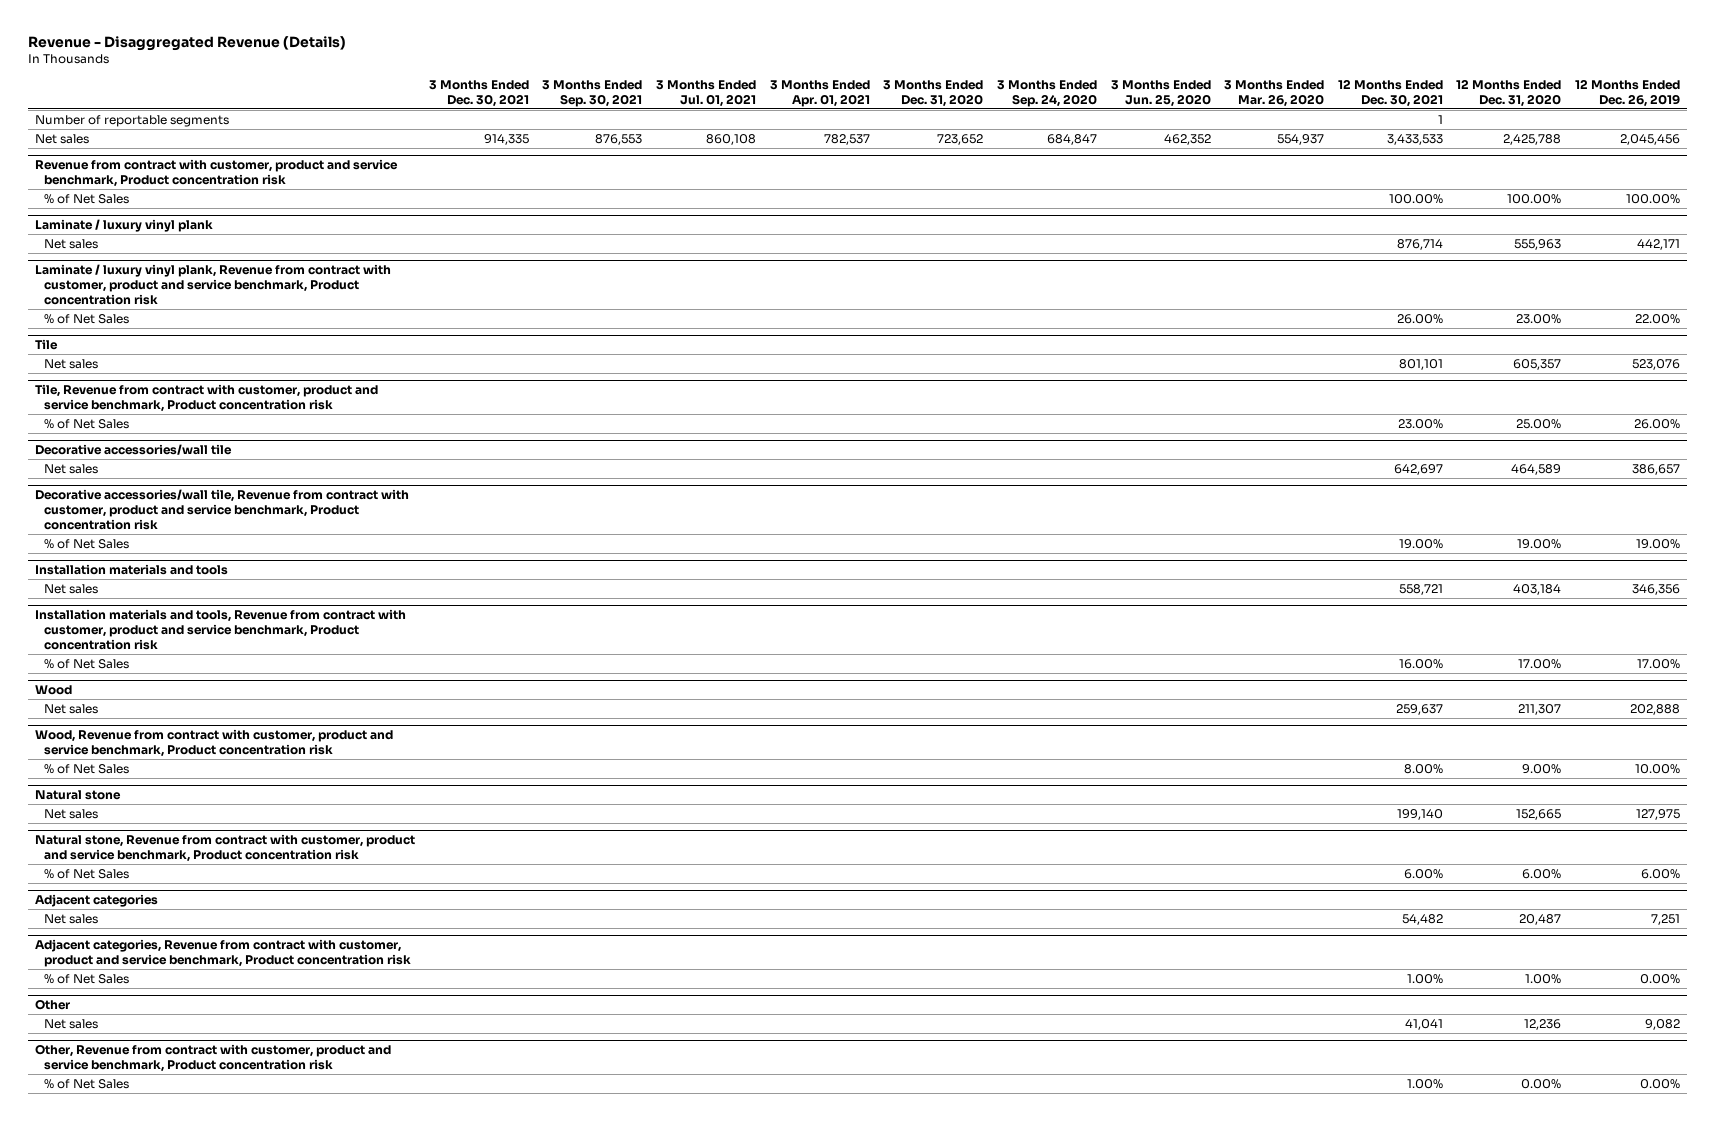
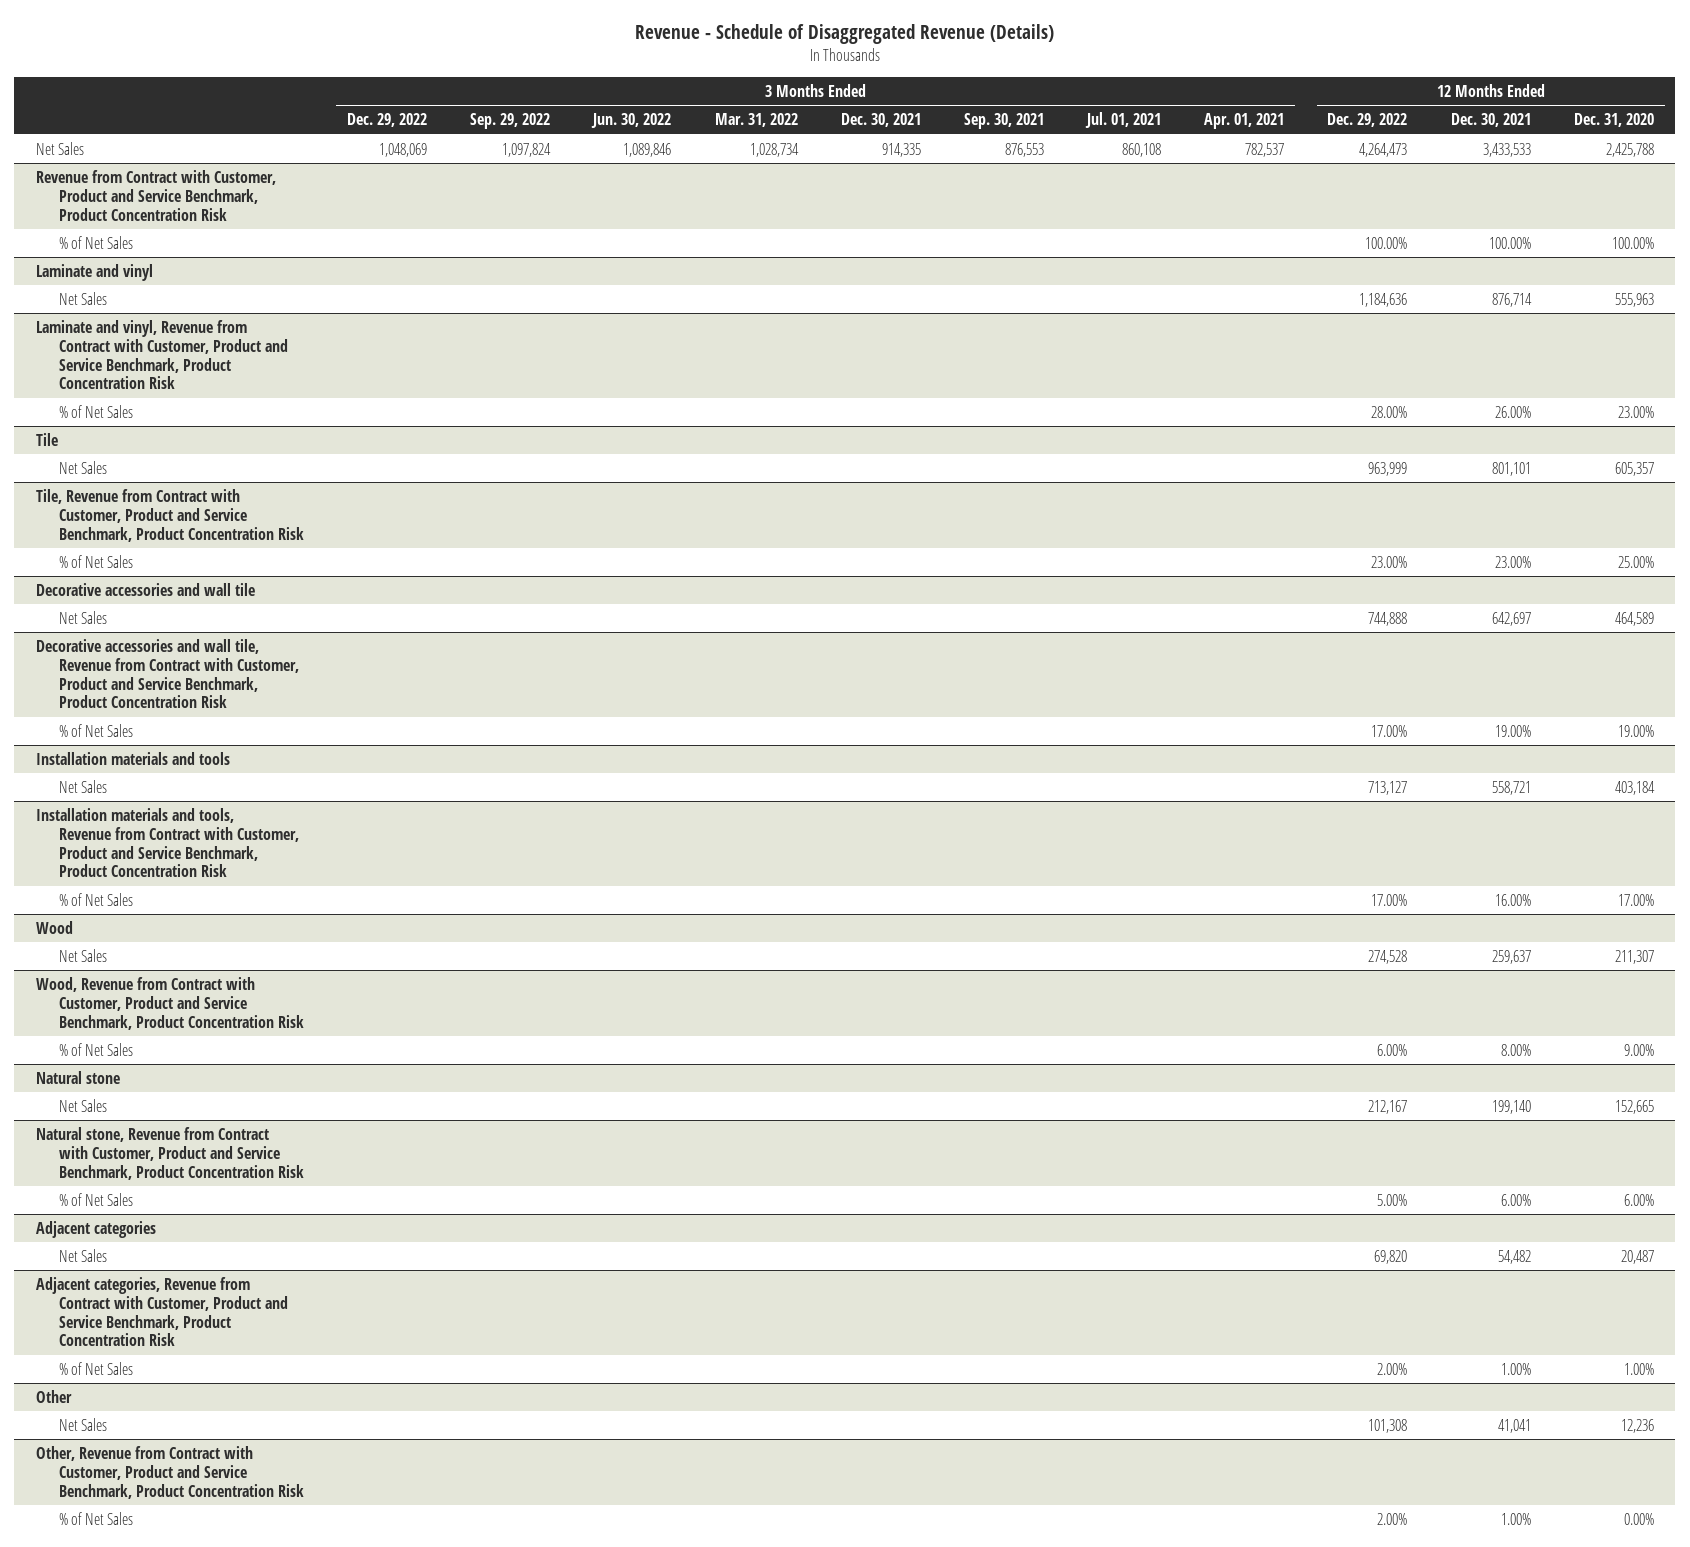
- Revenue - Disaggregated Revenue (Details)
+ Revenue - Schedule of Disaggregated Revenue (Details)
- | 3 Months Ended Dec. 30, 2021 | 3 Months Ended Sep. 30, 2021 | 3 Months Ended Jul. 01, 2021 | 3 Months Ended Apr. 01, 2021 | 3 Months Ended Dec. 31, 2020 | 3 Months Ended Sep. 24, 2020 | 3 Months Ended Jun. 25, 2020 | 3 Months Ended Mar. 26, 2020 | 12 Months Ended Dec. 30, 2021 | 12 Months Ended Dec. 31, 2020 | 12 Months Ended Dec. 26, 2019
+ | 3 Months Ended Dec. 29, 2022 | 3 Months Ended Sep. 29, 2022 | 3 Months Ended Jun. 30, 2022 | 3 Months Ended Mar. 31, 2022 | 3 Months Ended Dec. 30, 2021 | 3 Months Ended Sep. 30, 2021 | 3 Months Ended Jul. 01, 2021 | 3 Months Ended Apr. 01, 2021 | 12 Months Ended Dec. 29, 2022 | 12 Months Ended Dec. 30, 2021 | 12 Months Ended Dec. 31, 2020
- Number of reportable segments | | | | | | | | | 1 | |
- Net sales | 914,335 | 876,553 | 860,108 | 782,537 | 723,652 | 684,847 | 462,352 | 554,937 | 3,433,533 | 2,425,788 | 2,045,456
- Revenue from contract with customer, product and service benchmark, Product concentration risk
+ Net Sales | 1,048,069 | 1,097,824 | 1,089,846 | 1,028,734 | 914,335 | 876,553 | 860,108 | 782,537 | 4,264,473 | 3,433,533 | 2,425,788
+ Revenue from Contract with Customer, Product and Service Benchmark, Product Concentration Risk
- Laminate / luxury vinyl plank
- Net sales | | | | | | | | | 876,714 | 555,963 | 442,171
- Laminate / luxury vinyl plank, Revenue from contract with customer, product and service benchmark, Product concentration risk
+ Laminate and vinyl
+ Net Sales | | | | | | | | | 1,184,636 | 876,714 | 555,963
+ Laminate and vinyl, Revenue from Contract with Customer, Product and Service Benchmark, Product Concentration Risk
@ Tile
- Net sales | | | | | | | | | 801,101 | 605,357 | 523,076
- Tile, Revenue from contract with customer, product and service benchmark, Product concentration risk
@ Tile
+ Net Sales | | | | | | | | | 963,999 | 801,101 | 605,357
+ Tile, Revenue from Contract with Customer, Product and Service Benchmark, Product Concentration Risk
- Decorative accessories/wall tile
- Net sales | | | | | | | | | 642,697 | 464,589 | 386,657
- Decorative accessories/wall tile, Revenue from contract with customer, product and service benchmark, Product concentration risk
+ Decorative accessories and wall tile
+ Net Sales | | | | | | | | | 744,888 | 642,697 | 464,589
+ Decorative accessories and wall tile, Revenue from Contract with Customer, Product and Service Benchmark, Product Concentration Risk
@ Installation materials and tools
- Net sales | | | | | | | | | 558,721 | 403,184 | 346,356
- Installation materials and tools, Revenue from contract with customer, product and service benchmark, Product concentration risk
@ Installation materials and tools
+ Net Sales | | | | | | | | | 713,127 | 558,721 | 403,184
+ Installation materials and tools, Revenue from Contract with Customer, Product and Service Benchmark, Product Concentration Risk
@ Wood
- Net sales | | | | | | | | | 259,637 | 211,307 | 202,888
- Wood, Revenue from contract with customer, product and service benchmark, Product concentration risk
@ Wood
+ Net Sales | | | | | | | | | 274,528 | 259,637 | 211,307
+ Wood, Revenue from Contract with Customer, Product and Service Benchmark, Product Concentration Risk
@ Natural stone
- Net sales | | | | | | | | | 199,140 | 152,665 | 127,975
- Natural stone, Revenue from contract with customer, product and service benchmark, Product concentration risk
@ Natural stone
+ Net Sales | | | | | | | | | 212,167 | 199,140 | 152,665
+ Natural stone, Revenue from Contract with Customer, Product and Service Benchmark, Product Concentration Risk
@ Adjacent categories
- Net sales | | | | | | | | | 54,482 | 20,487 | 7,251
- Adjacent categories, Revenue from contract with customer, product and service benchmark, Product concentration risk
@ Adjacent categories
+ Net Sales | | | | | | | | | 69,820 | 54,482 | 20,487
+ Adjacent categories, Revenue from Contract with Customer, Product and Service Benchmark, Product Concentration Risk
@ Other
- Net sales | | | | | | | | | 41,041 | 12,236 | 9,082
- Other, Revenue from contract with customer, product and service benchmark, Product concentration risk
@ Other
+ Net Sales | | | | | | | | | 101,308 | 41,041 | 12,236
+ Other, Revenue from Contract with Customer, Product and Service Benchmark, Product Concentration Risk

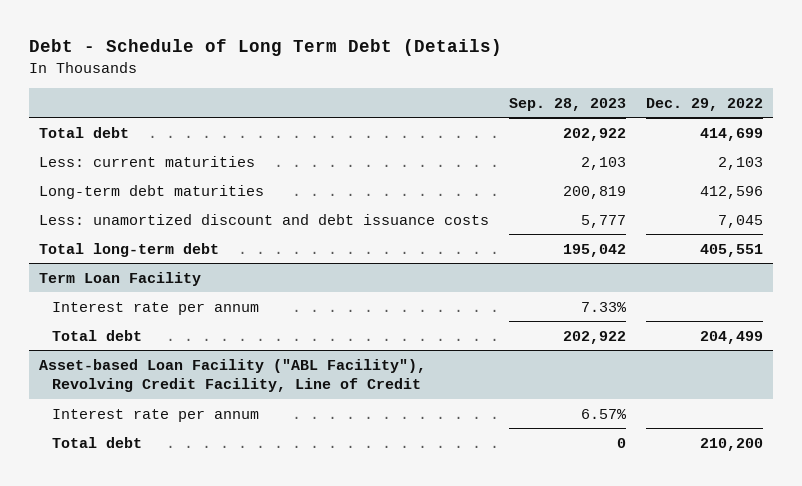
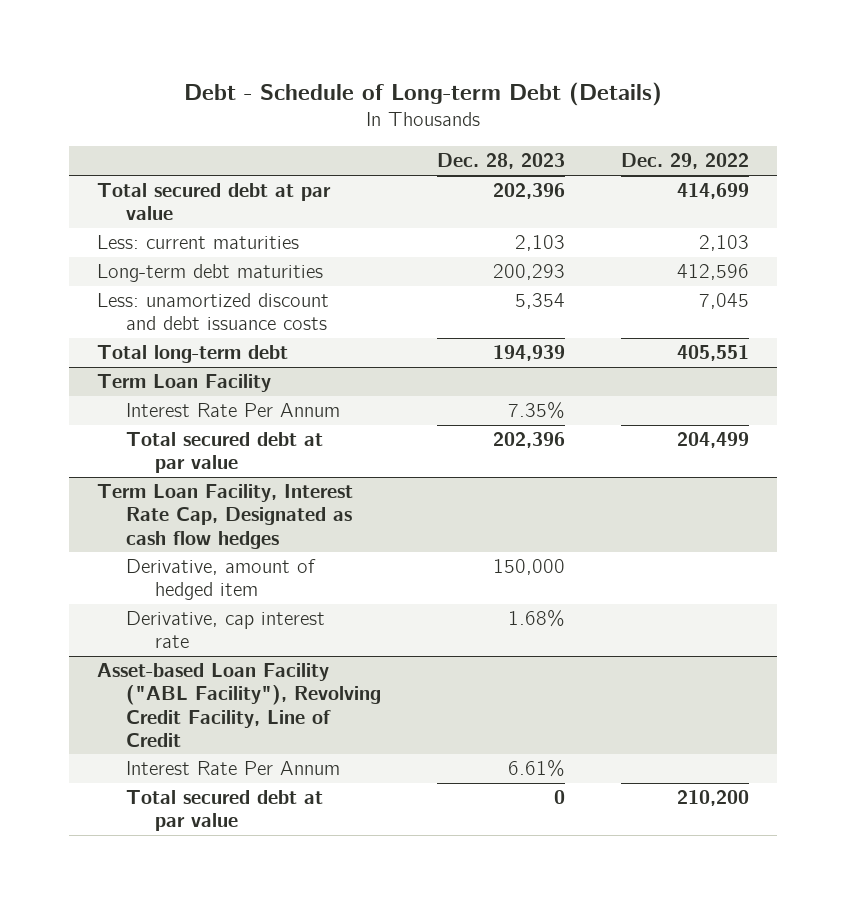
- Debt - Schedule of Long Term Debt (Details)
+ Debt - Schedule of Long-term Debt (Details)
- | Sep. 28, 2023 | Dec. 29, 2022
+ | Dec. 28, 2023 | Dec. 29, 2022
- Total debt | 202,922 | 414,699
+ Total secured debt at par value | 202,396 | 414,699
@ Term Loan Facility
- Interest rate per annum | 7.33% |
- Total debt | 202,922 | 204,499
+ Interest Rate Per Annum | 7.35% |
+ Total secured debt at par value | 202,396 | 204,499
+ Term Loan Facility, Interest Rate Cap, Designated as cash flow hedges
+ Derivative, amount of hedged item | 150,000 |
+ Derivative, cap interest rate | 1.68% |
@ Asset-based Loan Facility ("ABL Facility"), Revolving Credit Facility, Line of Credit
- Interest rate per annum | 6.57% |
- Total debt | 0 | 210,200
+ Interest Rate Per Annum | 6.61% |
+ Total secured debt at par value | 0 | 210,200

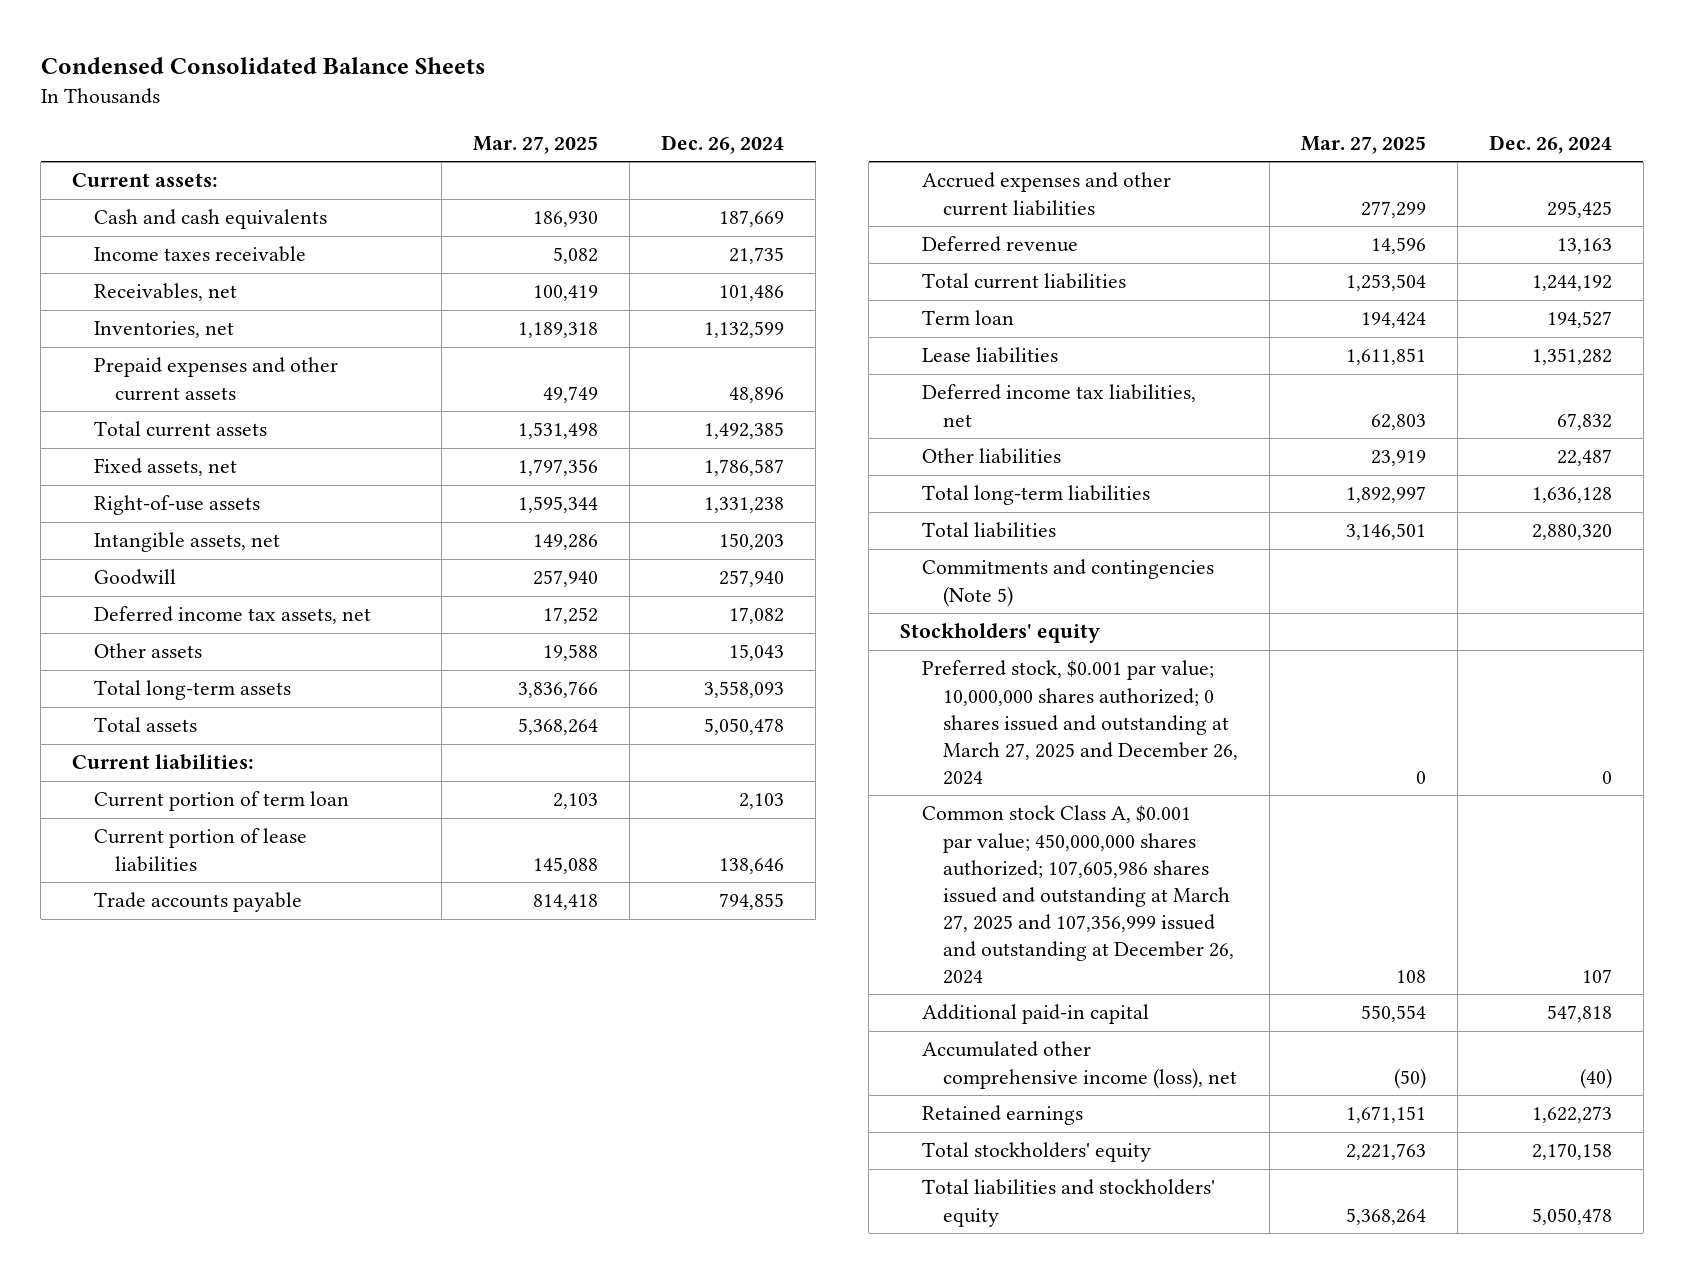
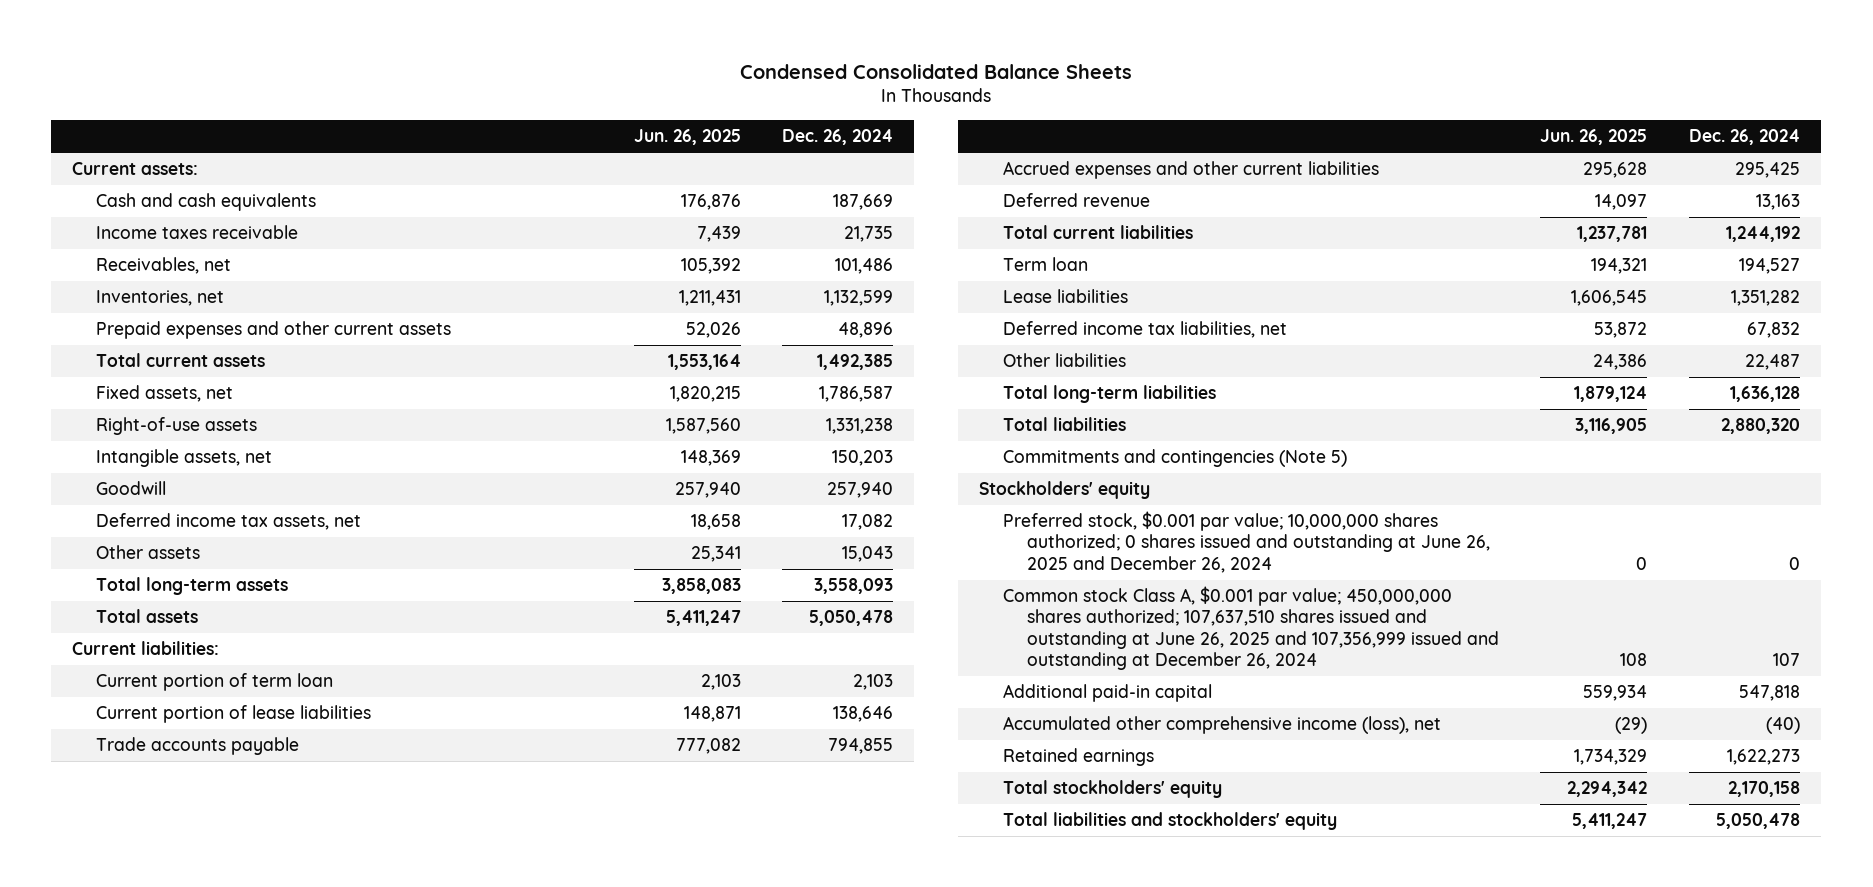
- | Mar. 27, 2025 | Dec. 26, 2024
+ | Jun. 26, 2025 | Dec. 26, 2024
- Preferred stock, $0.001 par value; 10,000,000 shares authorized; 0 shares issued and outstanding at March 27, 2025 and December 26, 2024 | 0 | 0
- Common stock Class A, $0.001 par value; 450,000,000 shares authorized; 107,605,986 shares issued and outstanding at March 27, 2025 and 107,356,999 issued and outstanding at December 26, 2024 | 108 | 107
+ Preferred stock, $0.001 par value; 10,000,000 shares authorized; 0 shares issued and outstanding at June 26, 2025 and December 26, 2024 | 0 | 0
+ Common stock Class A, $0.001 par value; 450,000,000 shares authorized; 107,637,510 shares issued and outstanding at June 26, 2025 and 107,356,999 issued and outstanding at December 26, 2024 | 108 | 107

